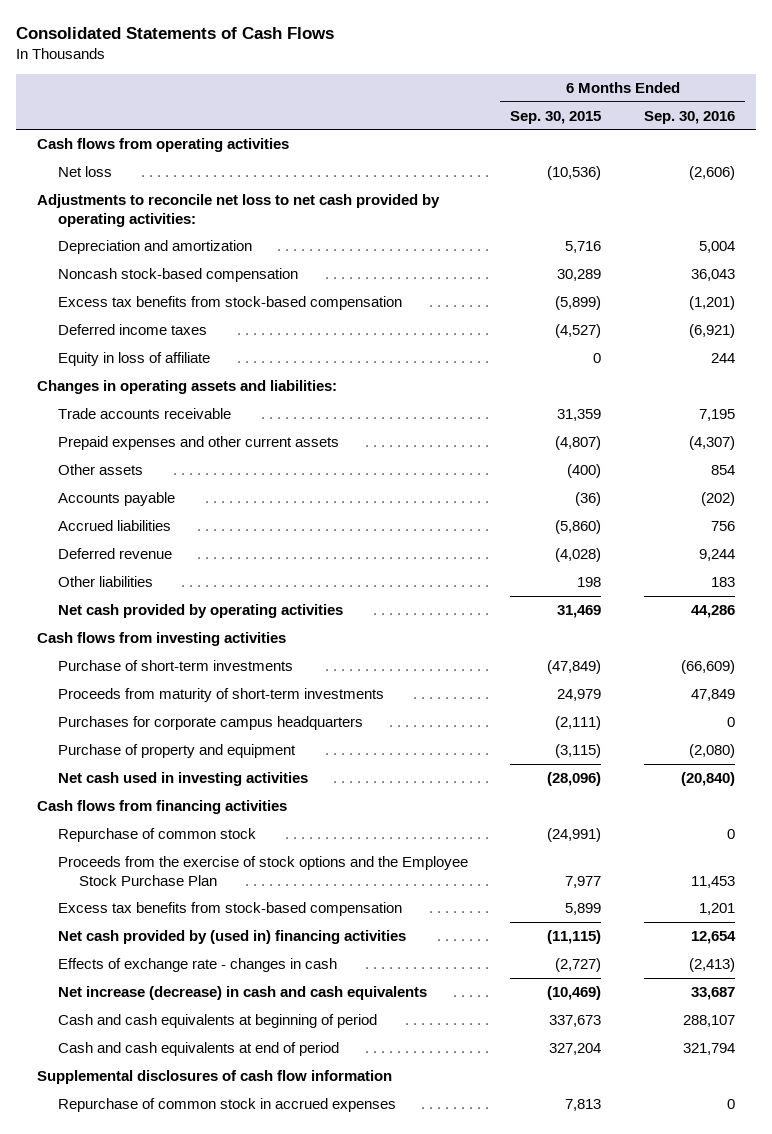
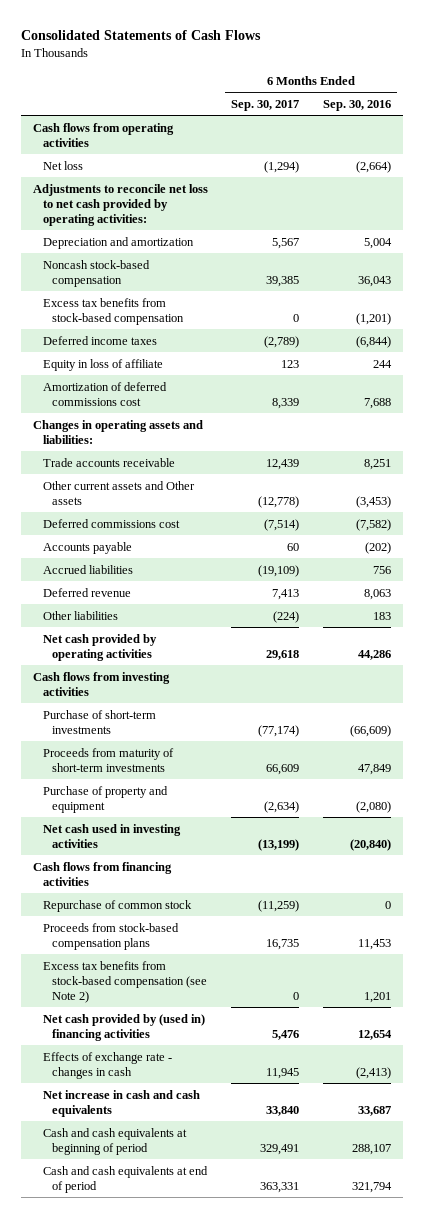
- | 6 Months Ended Sep. 30, 2015 | 6 Months Ended Sep. 30, 2016
+ | 6 Months Ended Sep. 30, 2017 | 6 Months Ended Sep. 30, 2016
- Net loss | (10,536) | (2,606)
+ Net loss | (1,294) | (2,664)
- Deferred income taxes | (4,527) | (6,921)
+ Deferred income taxes | (2,789) | (6,844)
+ Amortization of deferred commissions cost | 8,339 | 7,688
- Trade accounts receivable | 31,359 | 7,195
- Prepaid expenses and other current assets | (4,807) | (4,307)
- Other assets | (400) | 854
+ Trade accounts receivable | 12,439 | 8,251
+ Other current assets and Other assets | (12,778) | (3,453)
+ Deferred commissions cost | (7,514) | (7,582)
- Deferred revenue | (4,028) | 9,244
+ Deferred revenue | 7,413 | 8,063
- Purchases for corporate campus headquarters | (2,111) | 0
- Proceeds from the exercise of stock options and the Employee Stock Purchase Plan | 7,977 | 11,453
- Excess tax benefits from stock-based compensation | 5,899 | 1,201
+ Proceeds from stock-based compensation plans | 16,735 | 11,453
+ Excess tax benefits from stock-based compensation (see Note 2) | 0 | 1,201
- Net increase (decrease) in cash and cash equivalents | (10,469) | 33,687
+ Net increase in cash and cash equivalents | 33,840 | 33,687
- Supplemental disclosures of cash flow information
- Repurchase of common stock in accrued expenses | 7,813 | 0

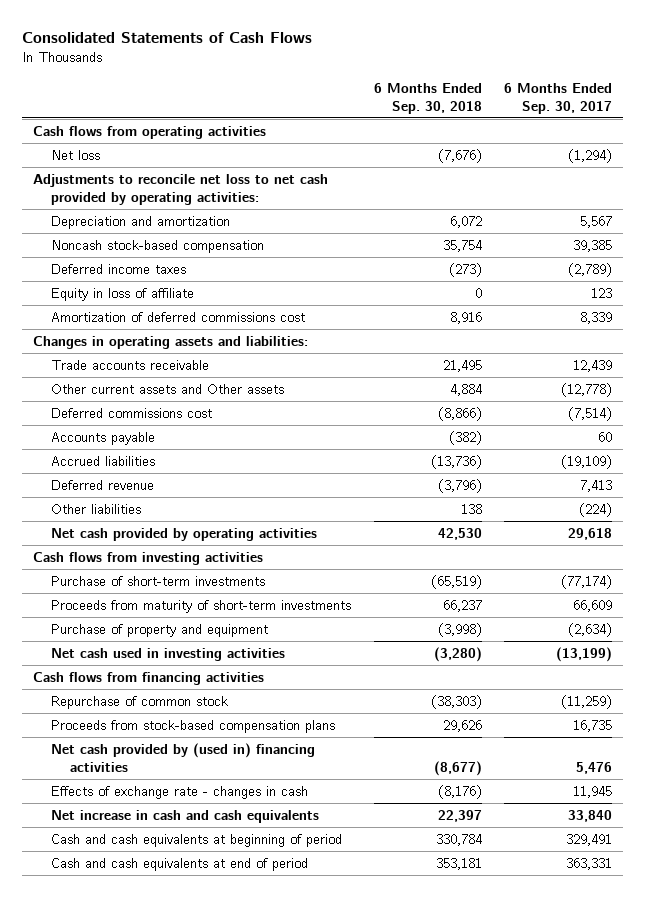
- | 6 Months Ended Sep. 30, 2017 | 6 Months Ended Sep. 30, 2016
+ | 6 Months Ended Sep. 30, 2018 | 6 Months Ended Sep. 30, 2017
- Excess tax benefits from stock-based compensation | 0 | (1,201)
- Excess tax benefits from stock-based compensation (see Note 2) | 0 | 1,201

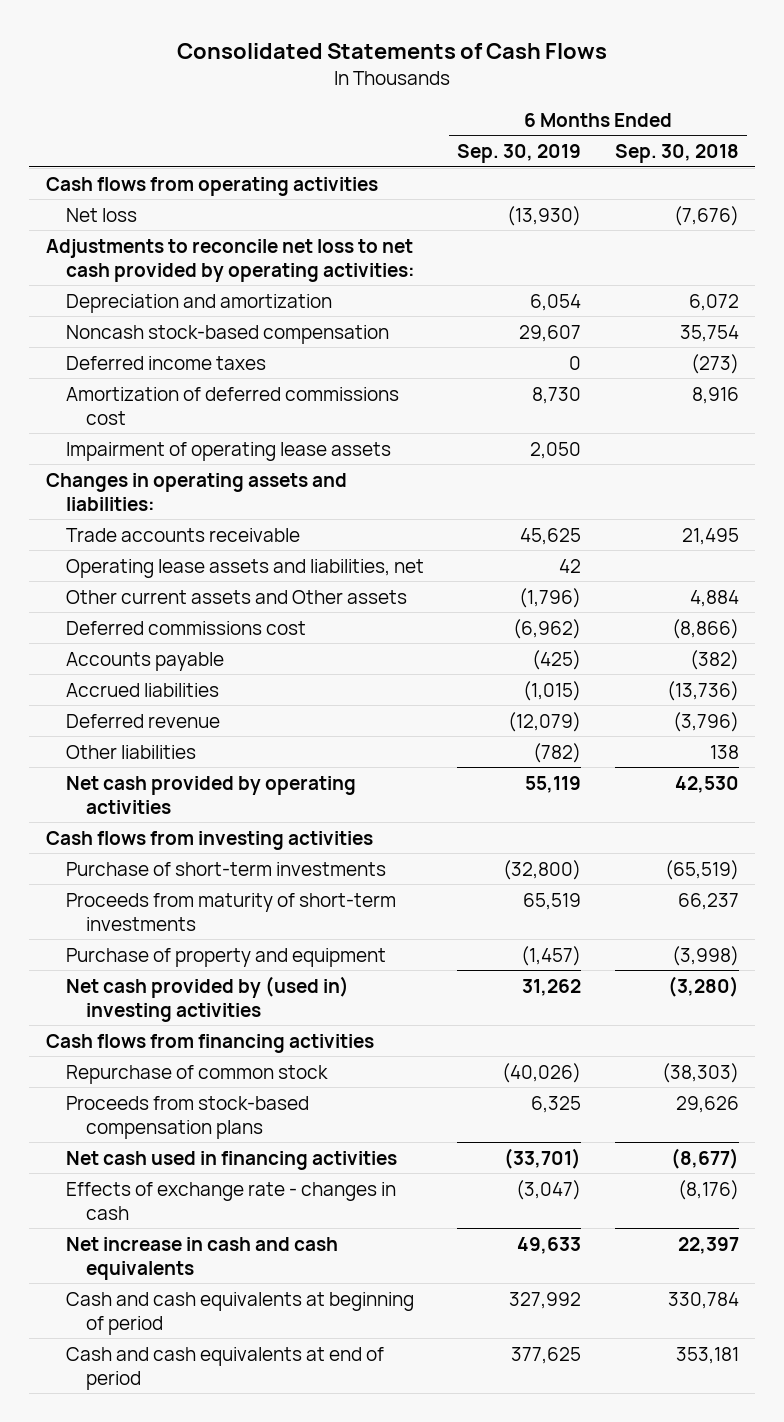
- | 6 Months Ended Sep. 30, 2018 | 6 Months Ended Sep. 30, 2017
+ | 6 Months Ended Sep. 30, 2019 | 6 Months Ended Sep. 30, 2018
- Equity in loss of affiliate | 0 | 123
+ Impairment of operating lease assets | 2,050 |
+ Operating lease assets and liabilities, net | 42 |
- Net cash used in investing activities | (3,280) | (13,199)
+ Net cash provided by (used in) investing activities | 31,262 | (3,280)
- Net cash provided by (used in) financing activities | (8,677) | 5,476
+ Net cash used in financing activities | (33,701) | (8,677)

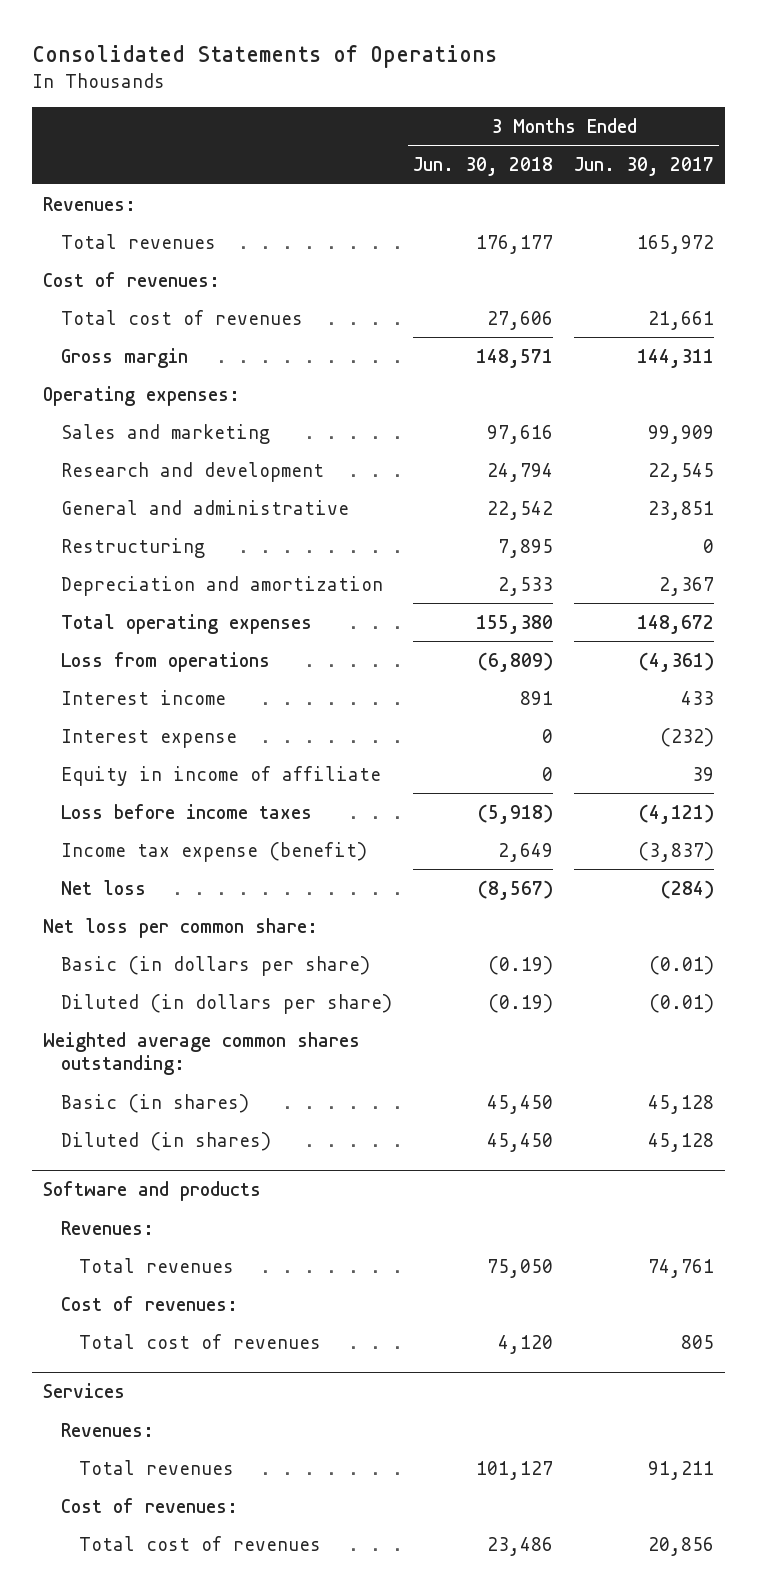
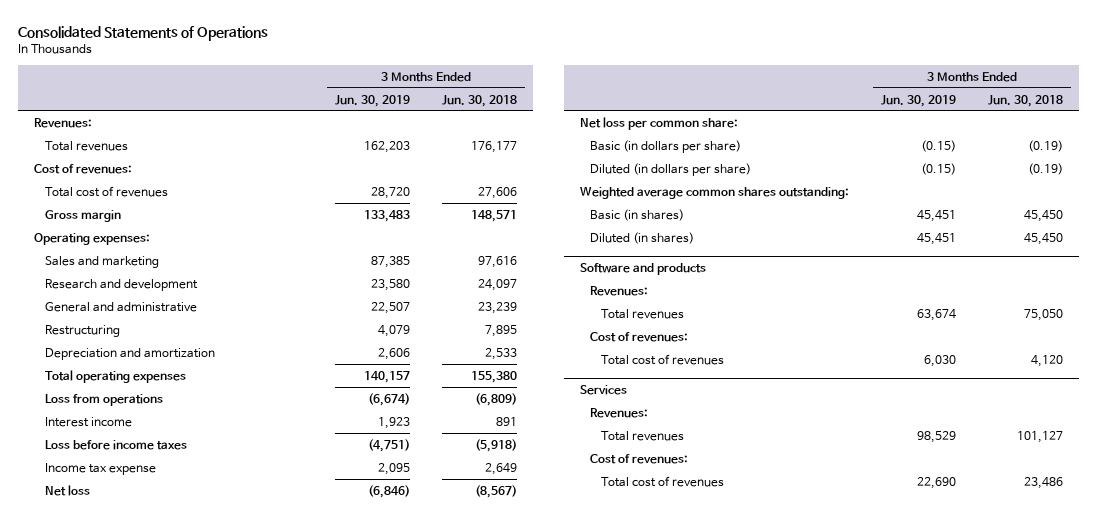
- | 3 Months Ended Jun. 30, 2018 | 3 Months Ended Jun. 30, 2017
+ | 3 Months Ended Jun. 30, 2019 | 3 Months Ended Jun. 30, 2018
- Research and development | 24,794 | 22,545
- General and administrative | 22,542 | 23,851
+ Research and development | 23,580 | 24,097
+ General and administrative | 22,507 | 23,239
- Interest expense | 0 | (232)
- Equity in income of affiliate | 0 | 39
- Income tax expense (benefit) | 2,649 | (3,837)
+ Income tax expense | 2,095 | 2,649

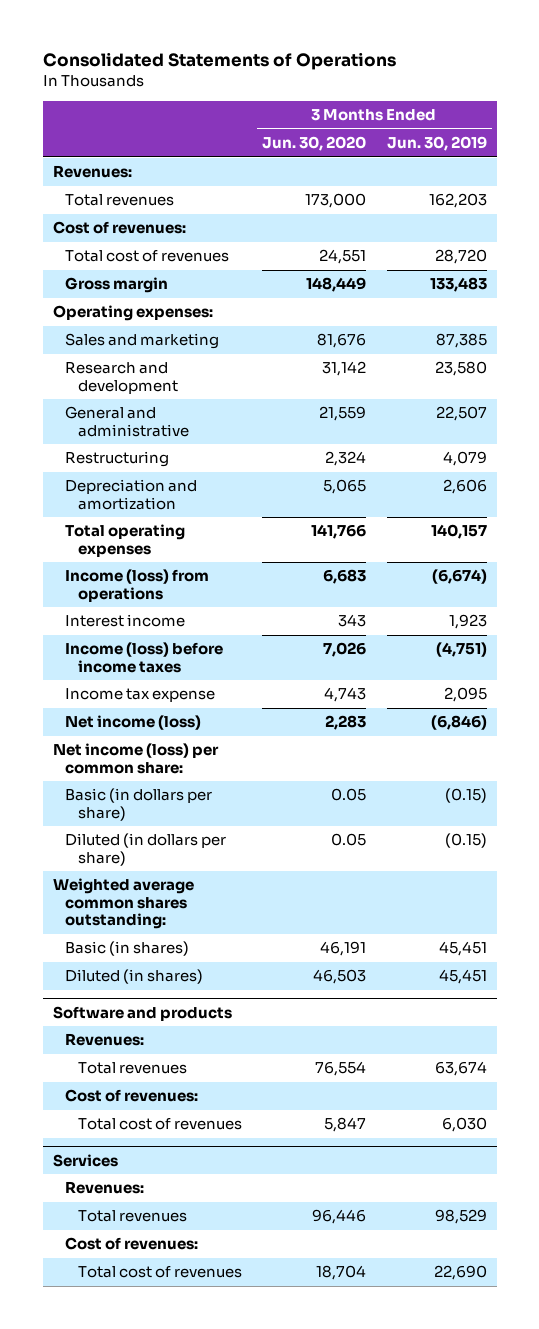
- | 3 Months Ended Jun. 30, 2019 | 3 Months Ended Jun. 30, 2018
+ | 3 Months Ended Jun. 30, 2020 | 3 Months Ended Jun. 30, 2019
- Loss from operations | (6,674) | (6,809)
+ Income (loss) from operations | 6,683 | (6,674)
- Loss before income taxes | (4,751) | (5,918)
+ Income (loss) before income taxes | 7,026 | (4,751)
- Net loss | (6,846) | (8,567)
- Net loss per common share:
+ Net income (loss) | 2,283 | (6,846)
+ Net income (loss) per common share:

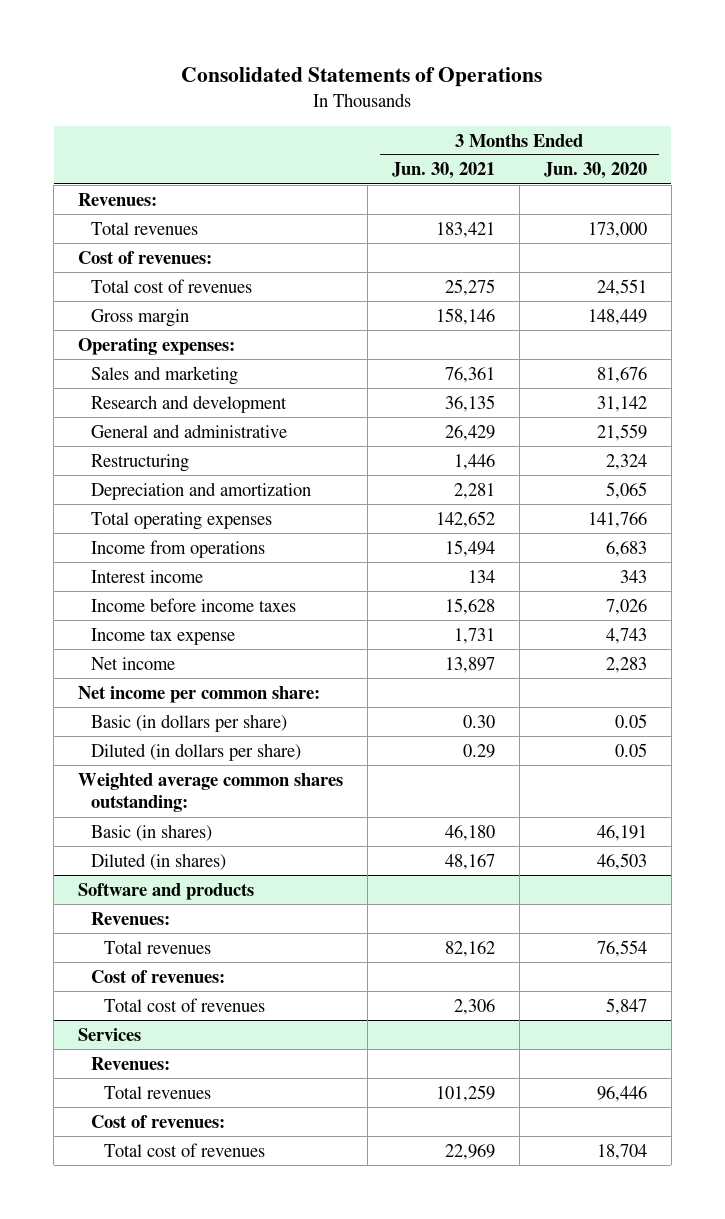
- | 3 Months Ended Jun. 30, 2020 | 3 Months Ended Jun. 30, 2019
+ | 3 Months Ended Jun. 30, 2021 | 3 Months Ended Jun. 30, 2020
- Income (loss) from operations | 6,683 | (6,674)
+ Income from operations | 15,494 | 6,683
- Income (loss) before income taxes | 7,026 | (4,751)
+ Income before income taxes | 15,628 | 7,026
- Net income (loss) | 2,283 | (6,846)
- Net income (loss) per common share:
+ Net income | 13,897 | 2,283
+ Net income per common share:

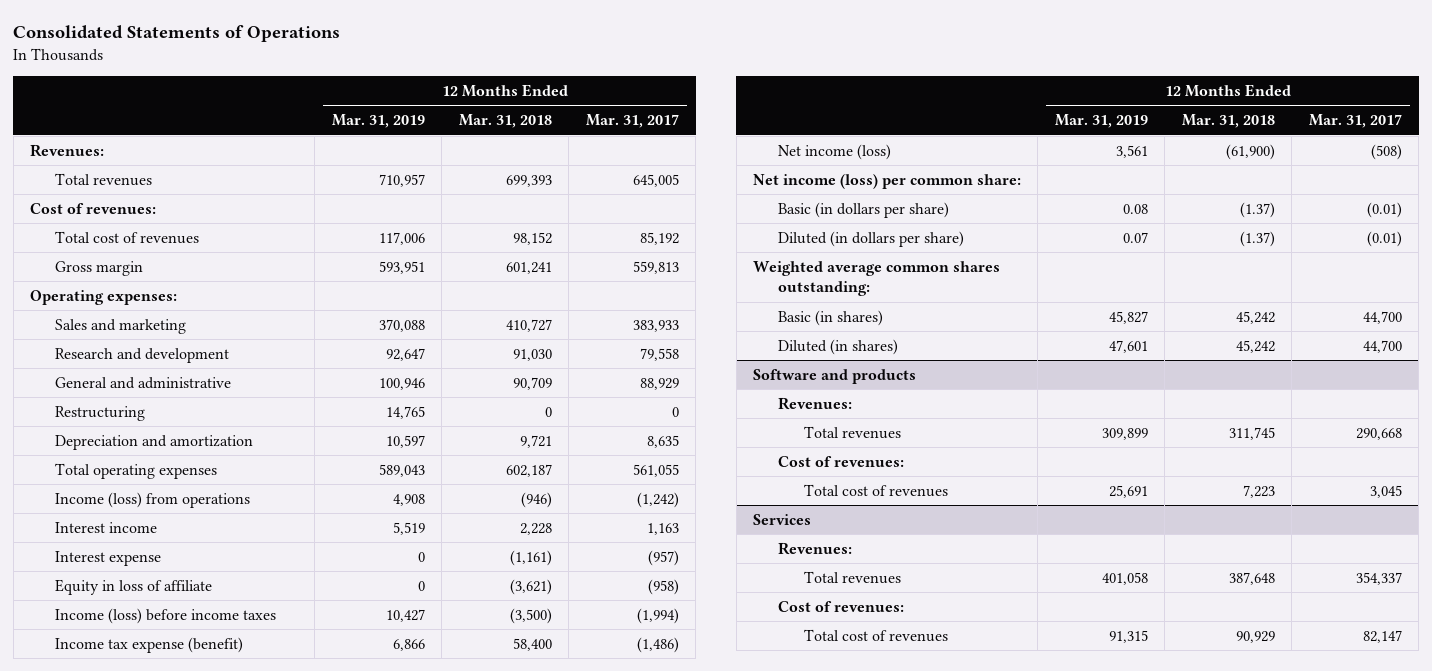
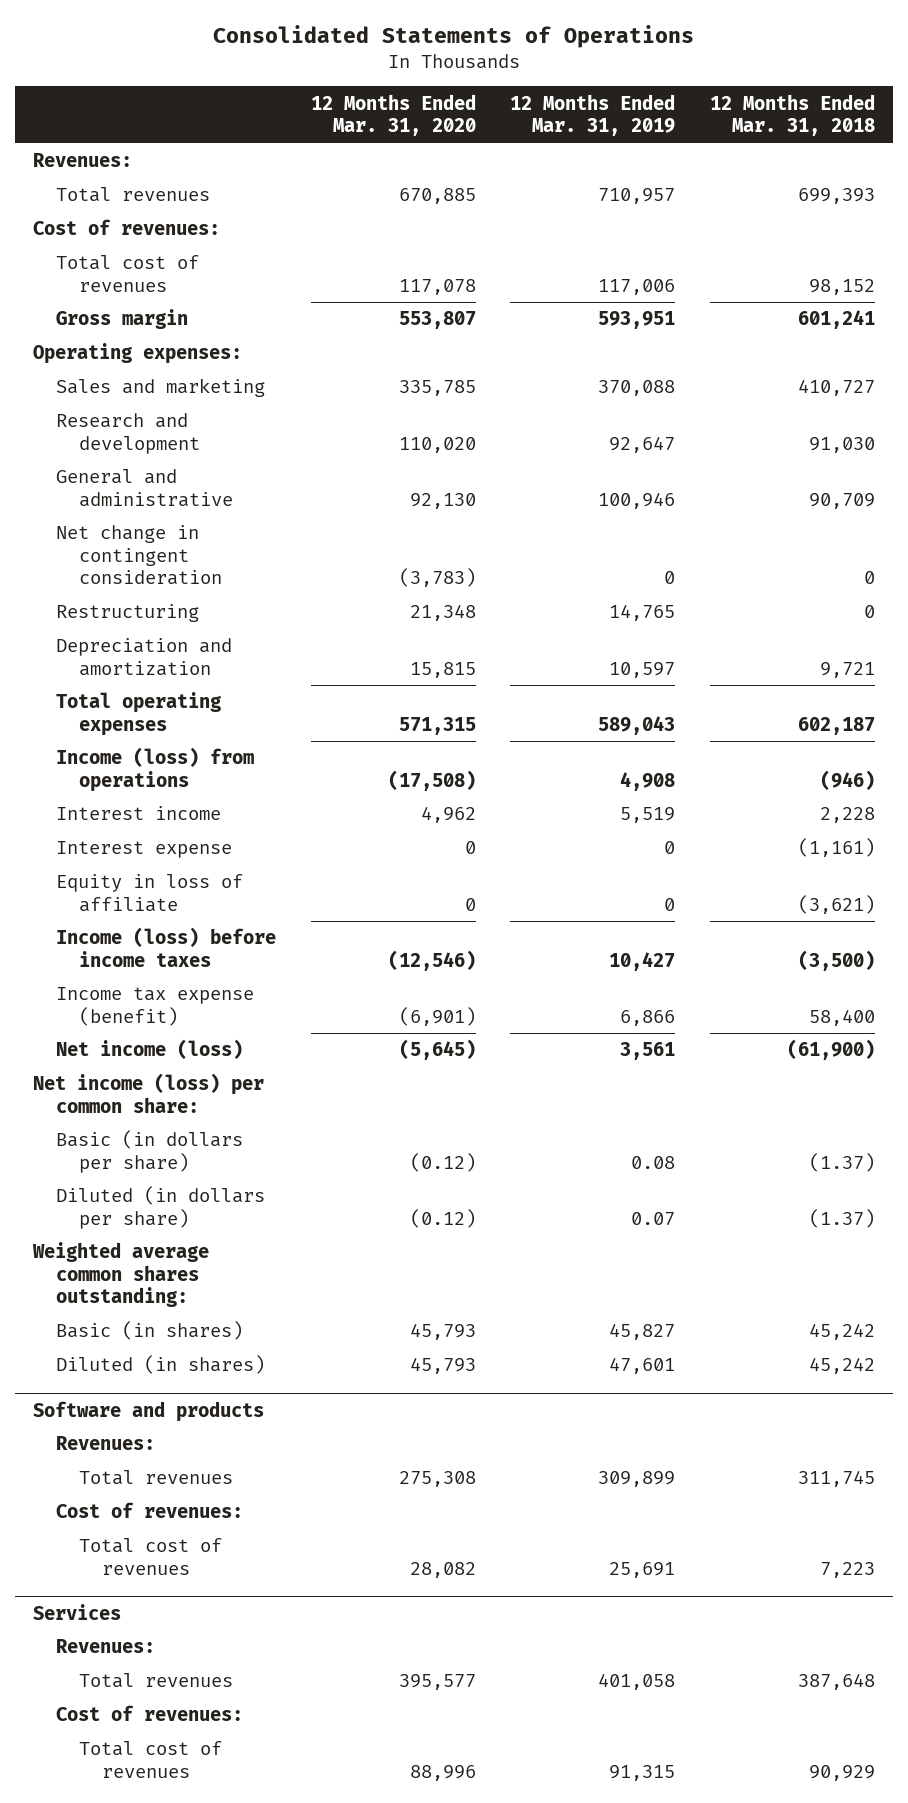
- | 12 Months Ended Mar. 31, 2019 | 12 Months Ended Mar. 31, 2018 | 12 Months Ended Mar. 31, 2017
+ | 12 Months Ended Mar. 31, 2020 | 12 Months Ended Mar. 31, 2019 | 12 Months Ended Mar. 31, 2018
+ Net change in contingent consideration | (3,783) | 0 | 0

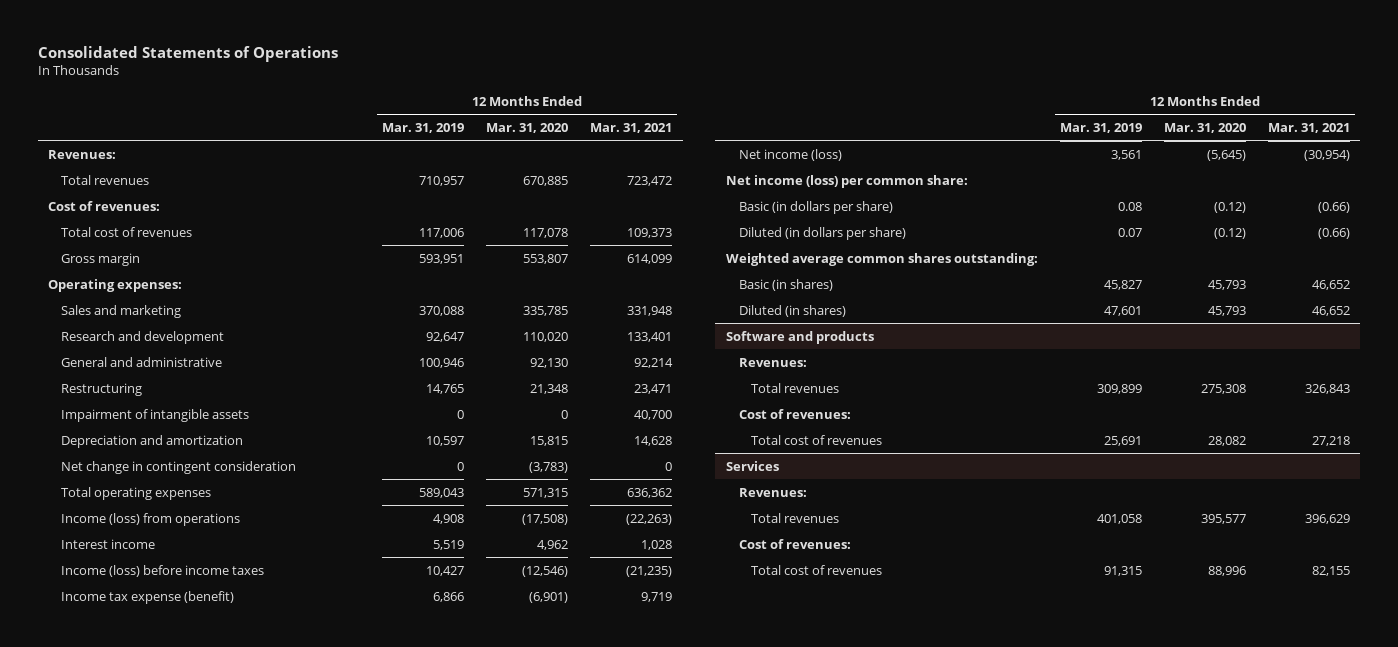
- | 12 Months Ended Mar. 31, 2020 | 12 Months Ended Mar. 31, 2019 | 12 Months Ended Mar. 31, 2018
+ | 12 Months Ended Mar. 31, 2019 | 12 Months Ended Mar. 31, 2020 | 12 Months Ended Mar. 31, 2021
+ Impairment of intangible assets | 0 | 0 | 40,700
moved down: Net change in contingent consideration | 0 | (3,783) | 0
- Interest expense | 0 | 0 | (1,161)
- Equity in loss of affiliate | 0 | 0 | (3,621)

